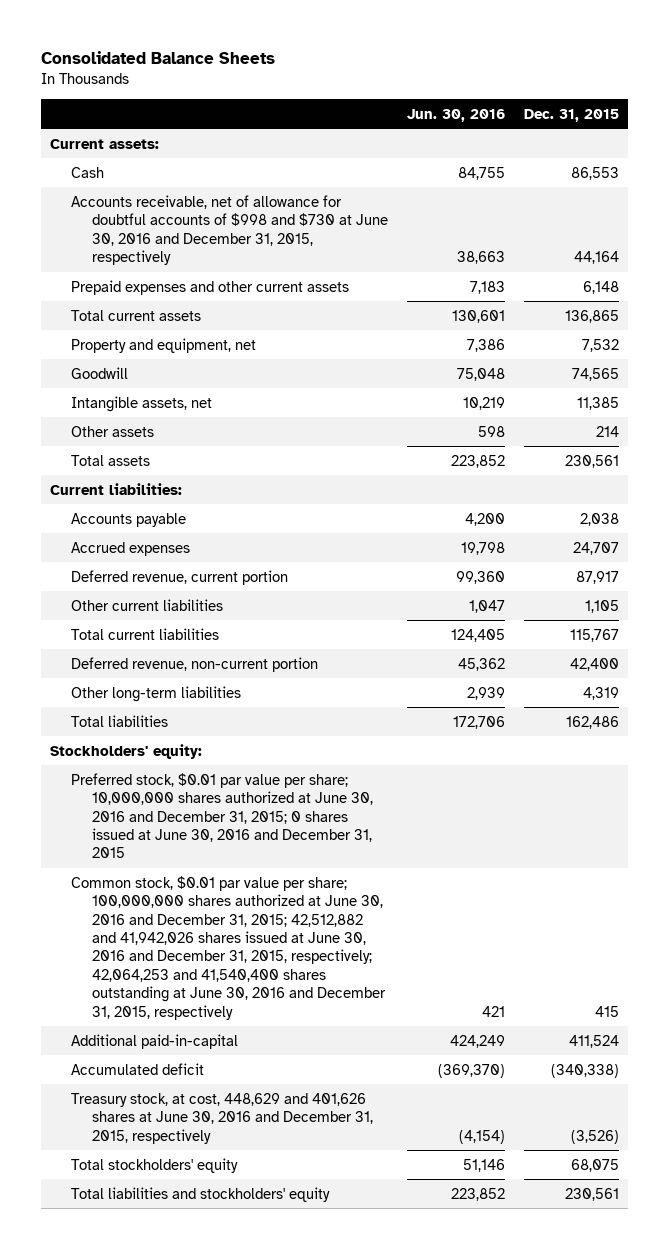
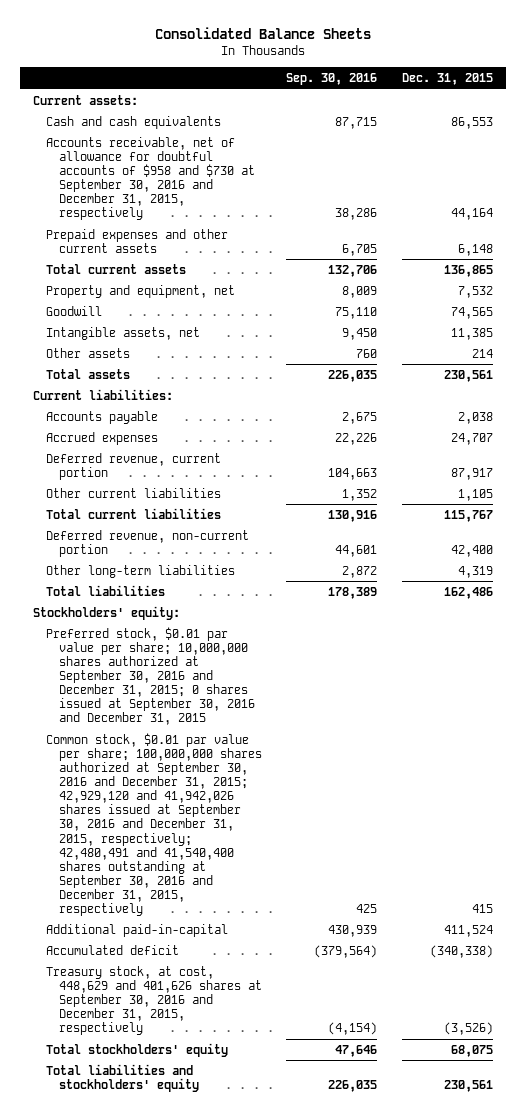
- | Jun. 30, 2016 | Dec. 31, 2015
+ | Sep. 30, 2016 | Dec. 31, 2015
- Cash | 84,755 | 86,553
- Accounts receivable, net of allowance for doubtful accounts of $998 and $730 at June 30, 2016 and December 31, 2015, respectively | 38,663 | 44,164
+ Cash and cash equivalents | 87,715 | 86,553
+ Accounts receivable, net of allowance for doubtful accounts of $958 and $730 at September 30, 2016 and December 31, 2015, respectively | 38,286 | 44,164
- Preferred stock, $0.01 par value per share; 10,000,000 shares authorized at June 30, 2016 and December 31, 2015; 0 shares issued at June 30, 2016 and December 31, 2015
- Common stock, $0.01 par value per share; 100,000,000 shares authorized at June 30, 2016 and December 31, 2015; 42,512,882 and 41,942,026 shares issued at June 30, 2016 and December 31, 2015, respectively; 42,064,253 and 41,540,400 shares outstanding at June 30, 2016 and December 31, 2015, respectively | 421 | 415
+ Preferred stock, $0.01 par value per share; 10,000,000 shares authorized at September 30, 2016 and December 31, 2015; 0 shares issued at September 30, 2016 and December 31, 2015
+ Common stock, $0.01 par value per share; 100,000,000 shares authorized at September 30, 2016 and December 31, 2015; 42,929,120 and 41,942,026 shares issued at September 30, 2016 and December 31, 2015, respectively; 42,480,491 and 41,540,400 shares outstanding at September 30, 2016 and December 31, 2015, respectively | 425 | 415
- Treasury stock, at cost, 448,629 and 401,626 shares at June 30, 2016 and December 31, 2015, respectively | (4,154) | (3,526)
+ Treasury stock, at cost, 448,629 and 401,626 shares at September 30, 2016 and December 31, 2015, respectively | (4,154) | (3,526)

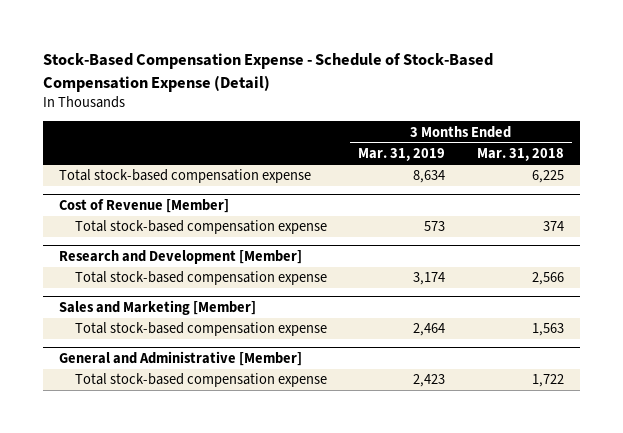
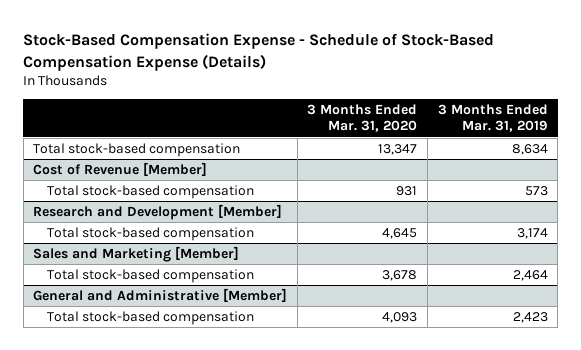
- Stock-Based Compensation Expense - Schedule of Stock-Based Compensation Expense (Detail)
+ Stock-Based Compensation Expense - Schedule of Stock-Based Compensation Expense (Details)
- | 3 Months Ended Mar. 31, 2019 | 3 Months Ended Mar. 31, 2018
+ | 3 Months Ended Mar. 31, 2020 | 3 Months Ended Mar. 31, 2019
- Total stock-based compensation expense | 8,634 | 6,225
+ Total stock-based compensation | 13,347 | 8,634
@ Cost of Revenue [Member]
- Total stock-based compensation expense | 573 | 374
+ Total stock-based compensation | 931 | 573
@ Research and Development [Member]
- Total stock-based compensation expense | 3,174 | 2,566
+ Total stock-based compensation | 4,645 | 3,174
@ Sales and Marketing [Member]
- Total stock-based compensation expense | 2,464 | 1,563
+ Total stock-based compensation | 3,678 | 2,464
@ General and Administrative [Member]
- Total stock-based compensation expense | 2,423 | 1,722
+ Total stock-based compensation | 4,093 | 2,423

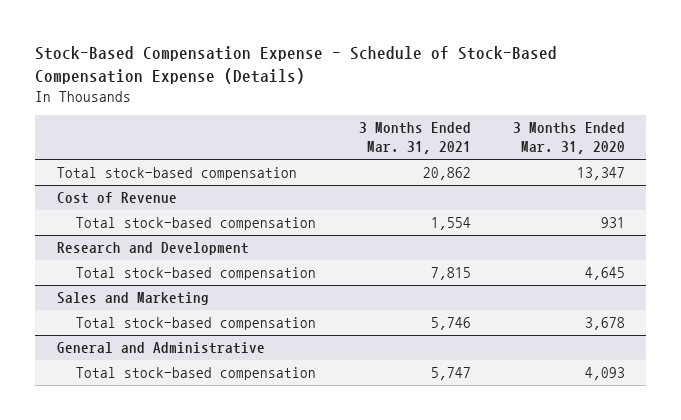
- | 3 Months Ended Mar. 31, 2020 | 3 Months Ended Mar. 31, 2019
+ | 3 Months Ended Mar. 31, 2021 | 3 Months Ended Mar. 31, 2020
- Cost of Revenue [Member]
+ Cost of Revenue
- Research and Development [Member]
+ Research and Development
- Sales and Marketing [Member]
+ Sales and Marketing
- General and Administrative [Member]
+ General and Administrative

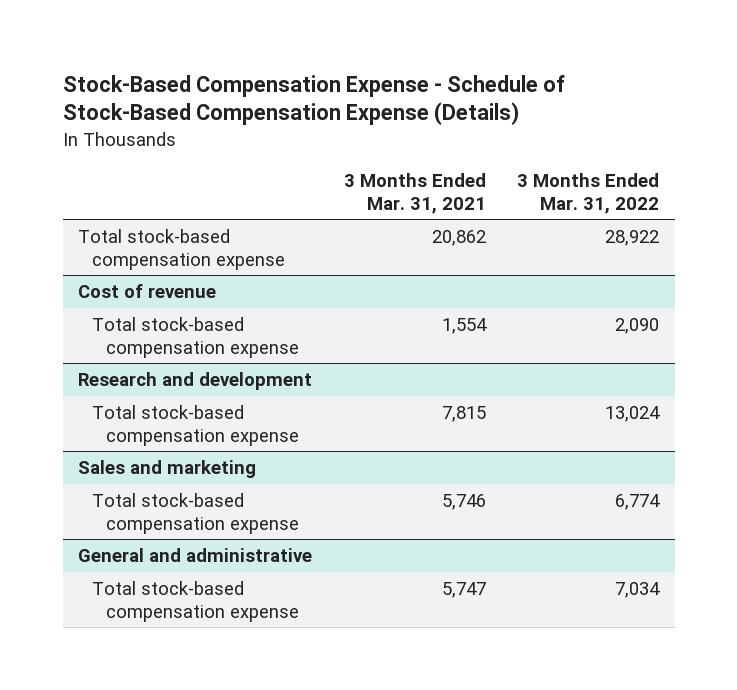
- | 3 Months Ended Mar. 31, 2021 | 3 Months Ended Mar. 31, 2020
+ | 3 Months Ended Mar. 31, 2021 | 3 Months Ended Mar. 31, 2022
- Total stock-based compensation | 20,862 | 13,347
- Cost of Revenue
- Total stock-based compensation | 1,554 | 931
- Research and Development
- Total stock-based compensation | 7,815 | 4,645
- Sales and Marketing
- Total stock-based compensation | 5,746 | 3,678
- General and Administrative
- Total stock-based compensation | 5,747 | 4,093
+ Total stock-based compensation expense | 20,862 | 28,922
+ Cost of revenue
+ Total stock-based compensation expense | 1,554 | 2,090
+ Research and development
+ Total stock-based compensation expense | 7,815 | 13,024
+ Sales and marketing
+ Total stock-based compensation expense | 5,746 | 6,774
+ General and administrative
+ Total stock-based compensation expense | 5,747 | 7,034

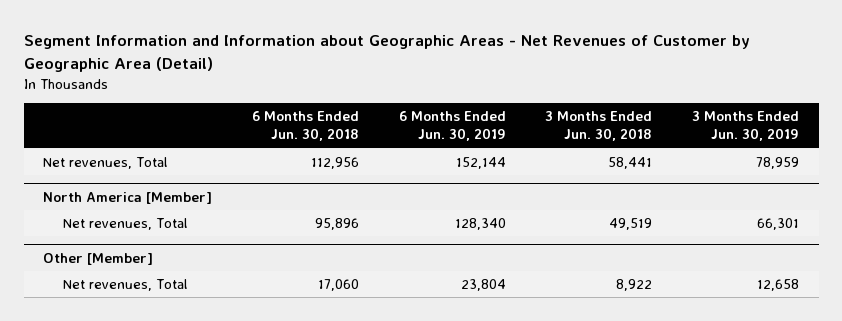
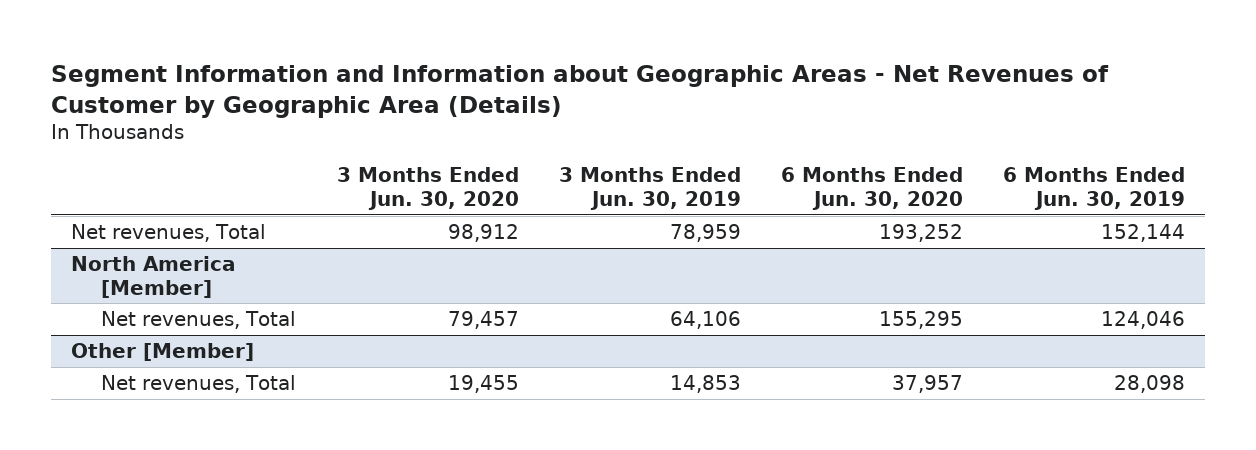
- Segment Information and Information about Geographic Areas - Net Revenues of Customer by Geographic Area (Detail)
+ Segment Information and Information about Geographic Areas - Net Revenues of Customer by Geographic Area (Details)
- | 6 Months Ended Jun. 30, 2018 | 6 Months Ended Jun. 30, 2019 | 3 Months Ended Jun. 30, 2018 | 3 Months Ended Jun. 30, 2019
+ | 3 Months Ended Jun. 30, 2020 | 3 Months Ended Jun. 30, 2019 | 6 Months Ended Jun. 30, 2020 | 6 Months Ended Jun. 30, 2019
@ North America [Member]
- Net revenues, Total | 95,896 | 128,340 | 49,519 | 66,301
+ Net revenues, Total | 79,457 | 64,106 | 155,295 | 124,046
@ Other [Member]
- Net revenues, Total | 17,060 | 23,804 | 8,922 | 12,658
+ Net revenues, Total | 19,455 | 14,853 | 37,957 | 28,098

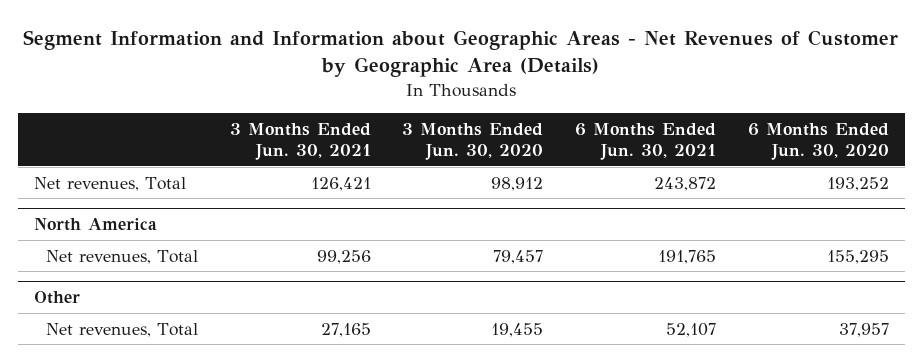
- | 3 Months Ended Jun. 30, 2020 | 3 Months Ended Jun. 30, 2019 | 6 Months Ended Jun. 30, 2020 | 6 Months Ended Jun. 30, 2019
+ | 3 Months Ended Jun. 30, 2021 | 3 Months Ended Jun. 30, 2020 | 6 Months Ended Jun. 30, 2021 | 6 Months Ended Jun. 30, 2020
- North America [Member]
+ North America
- Other [Member]
+ Other

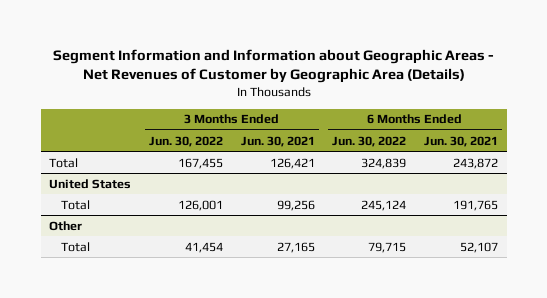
- | 3 Months Ended Jun. 30, 2021 | 3 Months Ended Jun. 30, 2020 | 6 Months Ended Jun. 30, 2021 | 6 Months Ended Jun. 30, 2020
+ | 3 Months Ended Jun. 30, 2022 | 3 Months Ended Jun. 30, 2021 | 6 Months Ended Jun. 30, 2022 | 6 Months Ended Jun. 30, 2021
- Net revenues, Total | 126,421 | 98,912 | 243,872 | 193,252
- North America
- Net revenues, Total | 99,256 | 79,457 | 191,765 | 155,295
+ Total | 167,455 | 126,421 | 324,839 | 243,872
+ United States
+ Total | 126,001 | 99,256 | 245,124 | 191,765
@ Other
- Net revenues, Total | 27,165 | 19,455 | 52,107 | 37,957
+ Total | 41,454 | 27,165 | 79,715 | 52,107

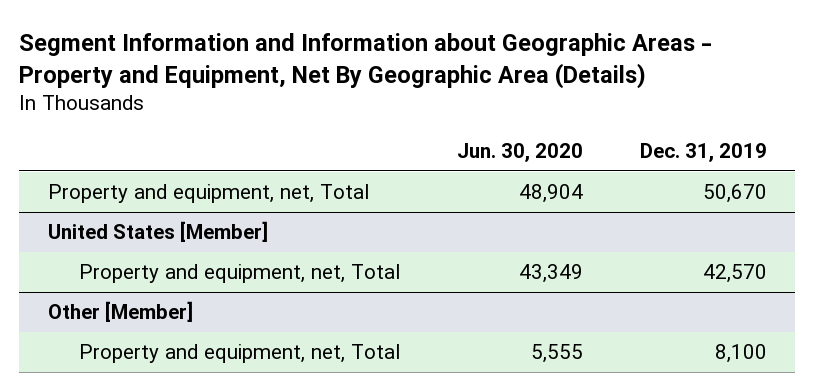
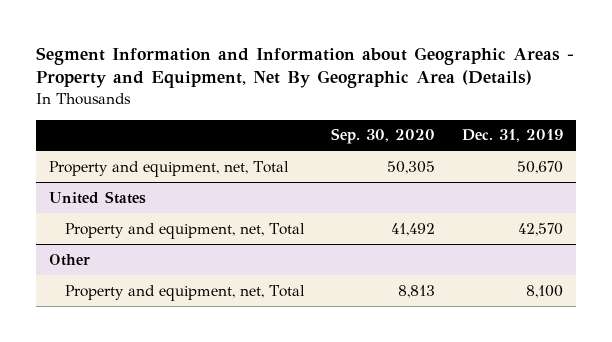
- | Jun. 30, 2020 | Dec. 31, 2019
+ | Sep. 30, 2020 | Dec. 31, 2019
- United States [Member]
+ United States
- Other [Member]
+ Other

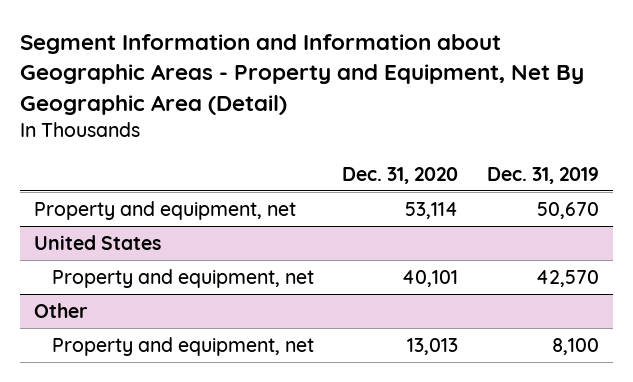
- Segment Information and Information about Geographic Areas - Property and Equipment, Net By Geographic Area (Details)
+ Segment Information and Information about Geographic Areas - Property and Equipment, Net By Geographic Area (Detail)
- | Sep. 30, 2020 | Dec. 31, 2019
+ | Dec. 31, 2020 | Dec. 31, 2019
- Property and equipment, net, Total | 50,305 | 50,670
+ Property and equipment, net | 53,114 | 50,670
@ United States
- Property and equipment, net, Total | 41,492 | 42,570
+ Property and equipment, net | 40,101 | 42,570
@ Other
- Property and equipment, net, Total | 8,813 | 8,100
+ Property and equipment, net | 13,013 | 8,100

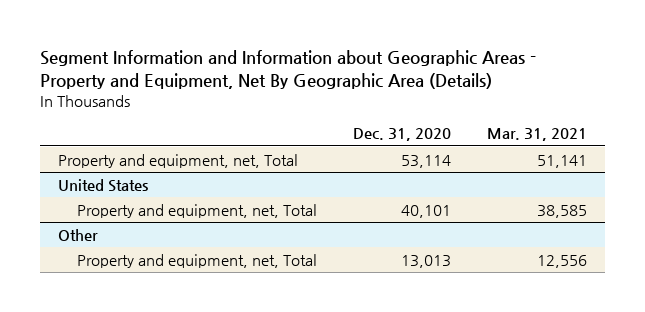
- Segment Information and Information about Geographic Areas - Property and Equipment, Net By Geographic Area (Detail)
+ Segment Information and Information about Geographic Areas - Property and Equipment, Net By Geographic Area (Details)
- | Dec. 31, 2020 | Dec. 31, 2019
+ | Dec. 31, 2020 | Mar. 31, 2021
- Property and equipment, net | 53,114 | 50,670
+ Property and equipment, net, Total | 53,114 | 51,141
@ United States
- Property and equipment, net | 40,101 | 42,570
+ Property and equipment, net, Total | 40,101 | 38,585
@ Other
- Property and equipment, net | 13,013 | 8,100
+ Property and equipment, net, Total | 13,013 | 12,556

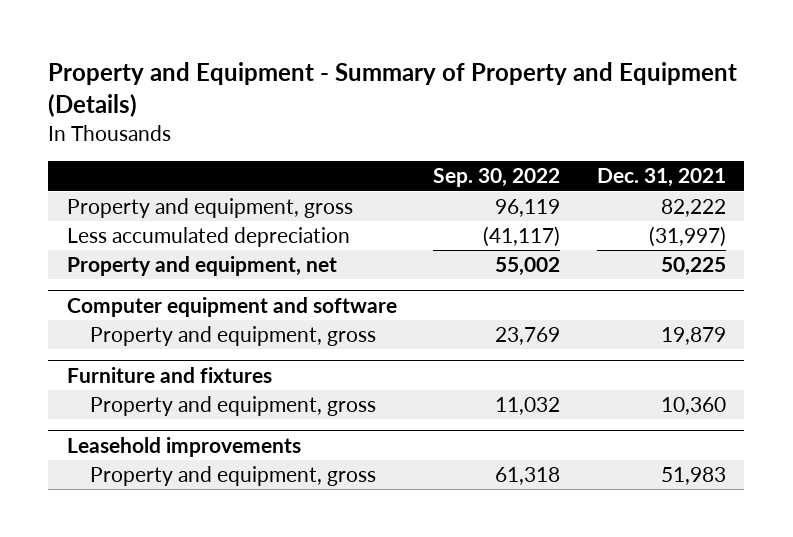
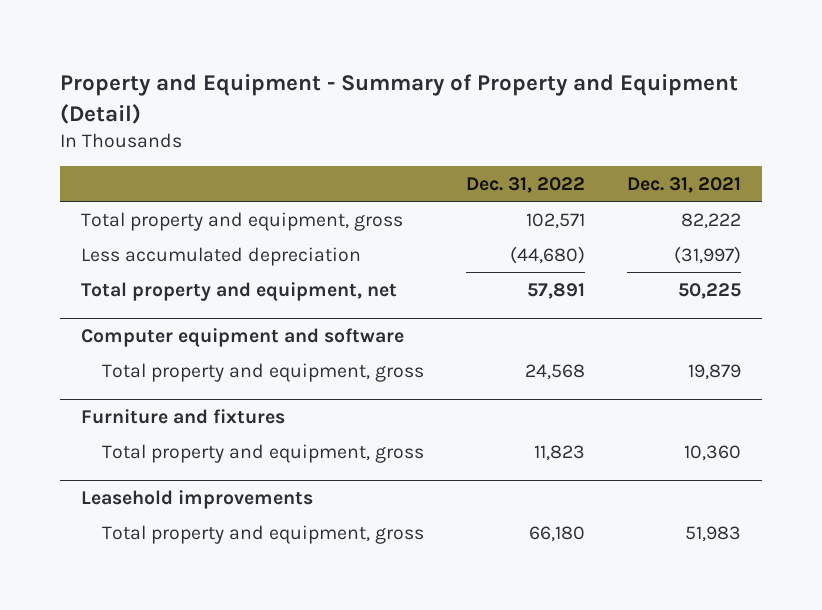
- Property and Equipment - Summary of Property and Equipment (Details)
+ Property and Equipment - Summary of Property and Equipment (Detail)
- | Sep. 30, 2022 | Dec. 31, 2021
+ | Dec. 31, 2022 | Dec. 31, 2021
- Property and equipment, gross | 96,119 | 82,222
+ Total property and equipment, gross | 102,571 | 82,222
- Property and equipment, net | 55,002 | 50,225
+ Total property and equipment, net | 57,891 | 50,225
@ Computer equipment and software
- Property and equipment, gross | 23,769 | 19,879
+ Total property and equipment, gross | 24,568 | 19,879
@ Furniture and fixtures
- Property and equipment, gross | 11,032 | 10,360
+ Total property and equipment, gross | 11,823 | 10,360
@ Leasehold improvements
- Property and equipment, gross | 61,318 | 51,983
+ Total property and equipment, gross | 66,180 | 51,983

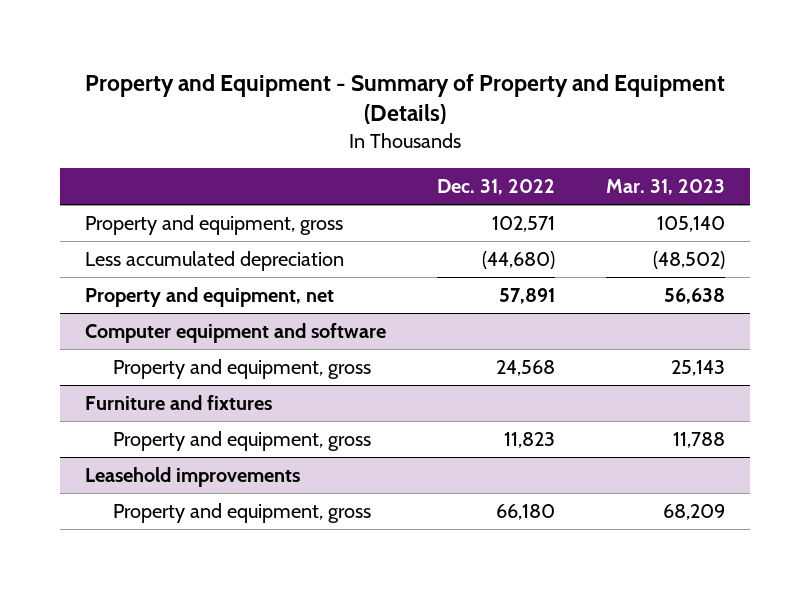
- Property and Equipment - Summary of Property and Equipment (Detail)
+ Property and Equipment - Summary of Property and Equipment (Details)
- | Dec. 31, 2022 | Dec. 31, 2021
+ | Dec. 31, 2022 | Mar. 31, 2023
- Total property and equipment, gross | 102,571 | 82,222
+ Property and equipment, gross | 102,571 | 105,140
- Total property and equipment, net | 57,891 | 50,225
+ Property and equipment, net | 57,891 | 56,638
@ Computer equipment and software
- Total property and equipment, gross | 24,568 | 19,879
+ Property and equipment, gross | 24,568 | 25,143
@ Furniture and fixtures
- Total property and equipment, gross | 11,823 | 10,360
+ Property and equipment, gross | 11,823 | 11,788
@ Leasehold improvements
- Total property and equipment, gross | 66,180 | 51,983
+ Property and equipment, gross | 66,180 | 68,209

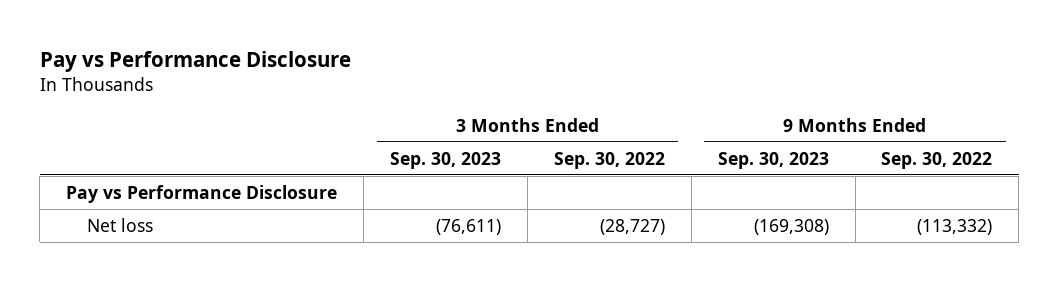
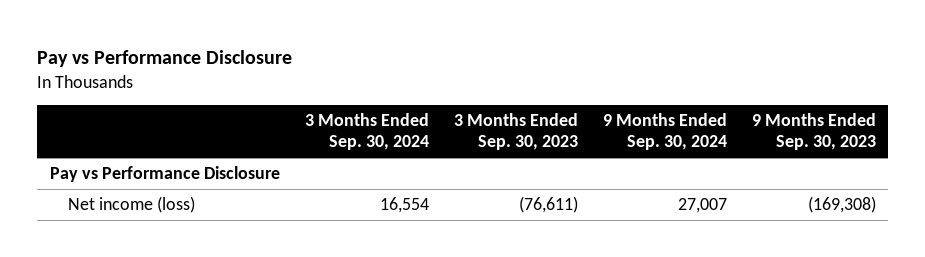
- | 3 Months Ended Sep. 30, 2023 | 3 Months Ended Sep. 30, 2022 | 9 Months Ended Sep. 30, 2023 | 9 Months Ended Sep. 30, 2022
+ | 3 Months Ended Sep. 30, 2024 | 3 Months Ended Sep. 30, 2023 | 9 Months Ended Sep. 30, 2024 | 9 Months Ended Sep. 30, 2023
- Net loss | (76,611) | (28,727) | (169,308) | (113,332)
+ Net income (loss) | 16,554 | (76,611) | 27,007 | (169,308)

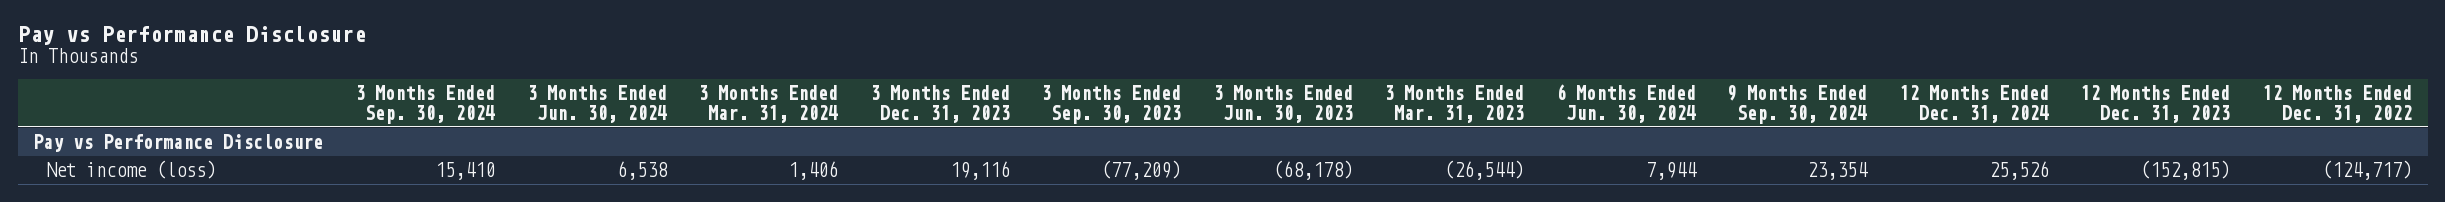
- | 3 Months Ended Sep. 30, 2024 | 3 Months Ended Sep. 30, 2023 | 9 Months Ended Sep. 30, 2024 | 9 Months Ended Sep. 30, 2023
+ | 3 Months Ended Sep. 30, 2024 | 3 Months Ended Jun. 30, 2024 | 3 Months Ended Mar. 31, 2024 | 3 Months Ended Dec. 31, 2023 | 3 Months Ended Sep. 30, 2023 | 3 Months Ended Jun. 30, 2023 | 3 Months Ended Mar. 31, 2023 | 6 Months Ended Jun. 30, 2024 | 9 Months Ended Sep. 30, 2024 | 12 Months Ended Dec. 31, 2024 | 12 Months Ended Dec. 31, 2023 | 12 Months Ended Dec. 31, 2022
- Net income (loss) | 16,554 | (76,611) | 27,007 | (169,308)
+ Net income (loss) | 15,410 | 6,538 | 1,406 | 19,116 | (77,209) | (68,178) | (26,544) | 7,944 | 23,354 | 25,526 | (152,815) | (124,717)

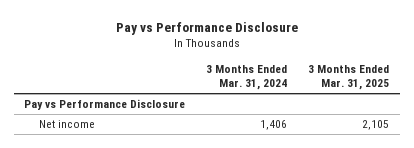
- | 3 Months Ended Sep. 30, 2024 | 3 Months Ended Jun. 30, 2024 | 3 Months Ended Mar. 31, 2024 | 3 Months Ended Dec. 31, 2023 | 3 Months Ended Sep. 30, 2023 | 3 Months Ended Jun. 30, 2023 | 3 Months Ended Mar. 31, 2023 | 6 Months Ended Jun. 30, 2024 | 9 Months Ended Sep. 30, 2024 | 12 Months Ended Dec. 31, 2024 | 12 Months Ended Dec. 31, 2023 | 12 Months Ended Dec. 31, 2022
+ | 3 Months Ended Mar. 31, 2024 | 3 Months Ended Mar. 31, 2025
- Net income (loss) | 15,410 | 6,538 | 1,406 | 19,116 | (77,209) | (68,178) | (26,544) | 7,944 | 23,354 | 25,526 | (152,815) | (124,717)
+ Net income | 1,406 | 2,105

